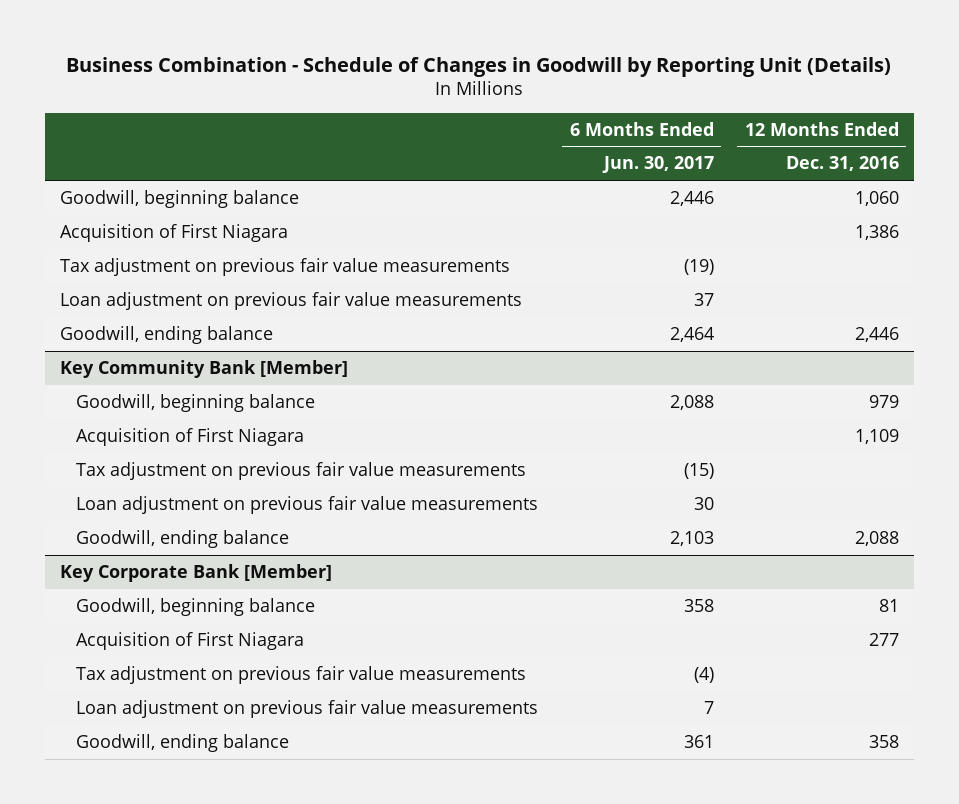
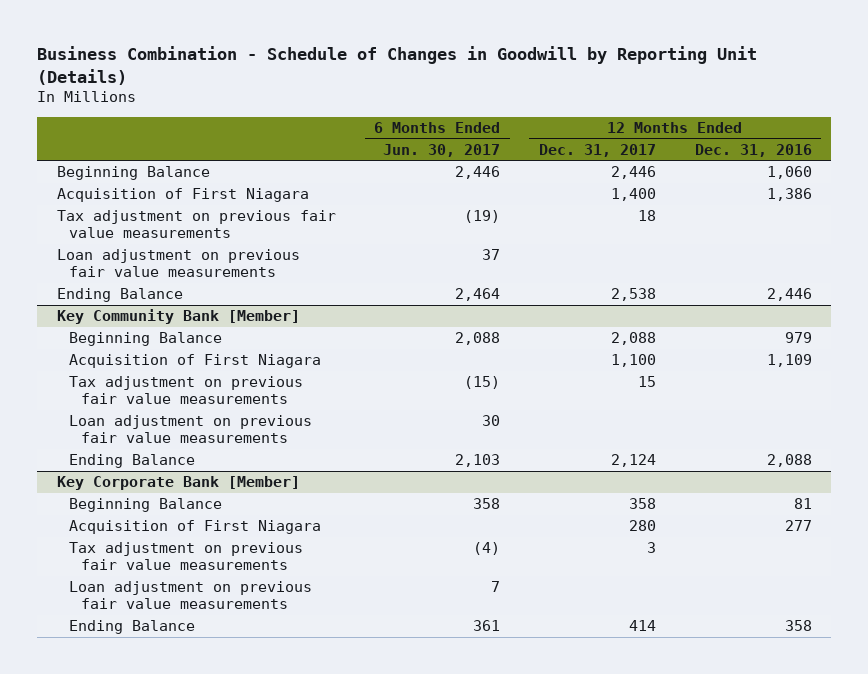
- | 6 Months Ended Jun. 30, 2017 | 12 Months Ended Dec. 31, 2016
+ | 6 Months Ended Jun. 30, 2017 | 12 Months Ended Dec. 31, 2017 | 12 Months Ended Dec. 31, 2016
- Goodwill, beginning balance | 2,446 | 1,060
+ Beginning Balance | 2,446 | 2,446 | 1,060
- Goodwill, ending balance | 2,464 | 2,446
+ Ending Balance | 2,464 | 2,538 | 2,446
@ Key Community Bank [Member]
- Goodwill, beginning balance | 2,088 | 979
+ Beginning Balance | 2,088 | 2,088 | 979
- Goodwill, ending balance | 2,103 | 2,088
+ Ending Balance | 2,103 | 2,124 | 2,088
@ Key Corporate Bank [Member]
- Goodwill, beginning balance | 358 | 81
+ Beginning Balance | 358 | 358 | 81
- Goodwill, ending balance | 361 | 358
+ Ending Balance | 361 | 414 | 358

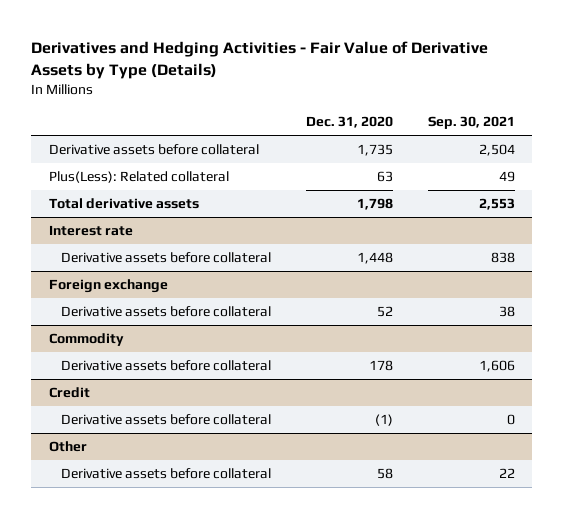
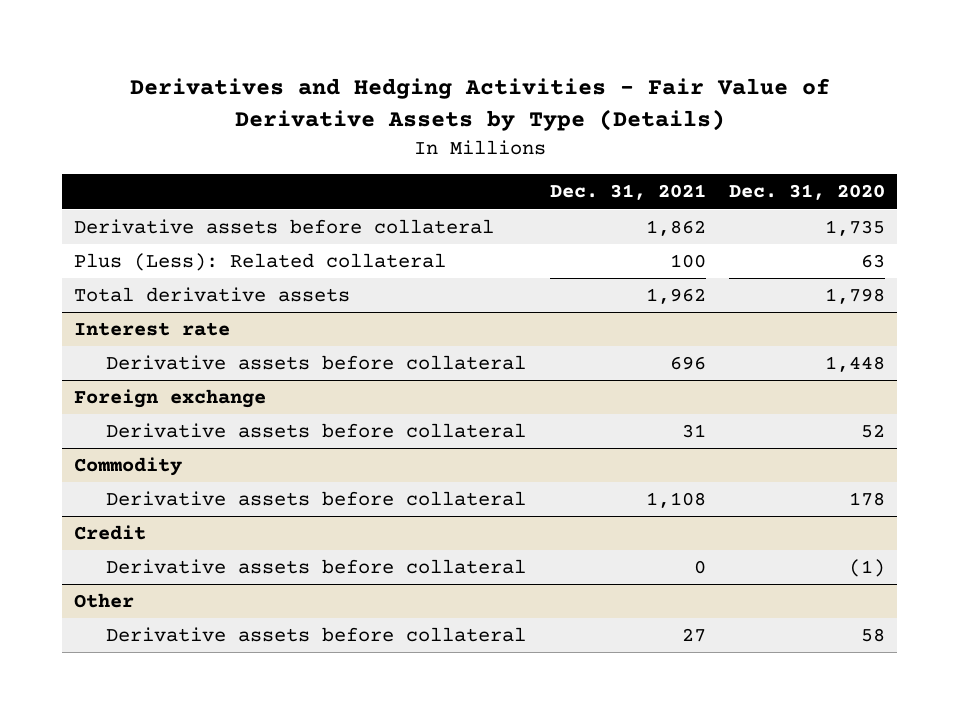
- | Dec. 31, 2020 | Sep. 30, 2021
+ | Dec. 31, 2021 | Dec. 31, 2020
- Plus(Less): Related collateral | 63 | 49
+ Plus (Less): Related collateral | 100 | 63

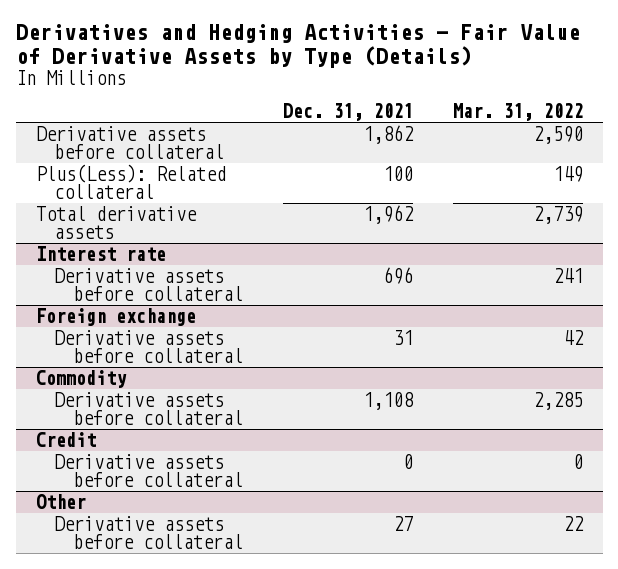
- | Dec. 31, 2021 | Dec. 31, 2020
+ | Dec. 31, 2021 | Mar. 31, 2022
- Plus (Less): Related collateral | 100 | 63
+ Plus(Less): Related collateral | 100 | 149

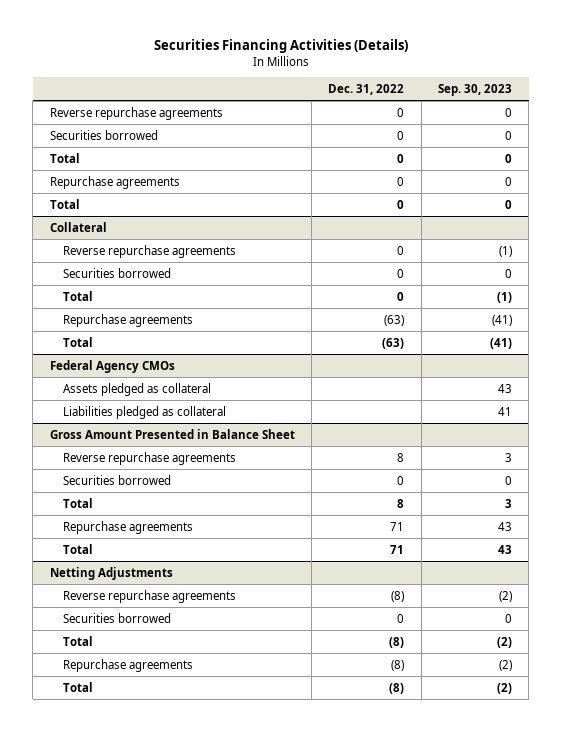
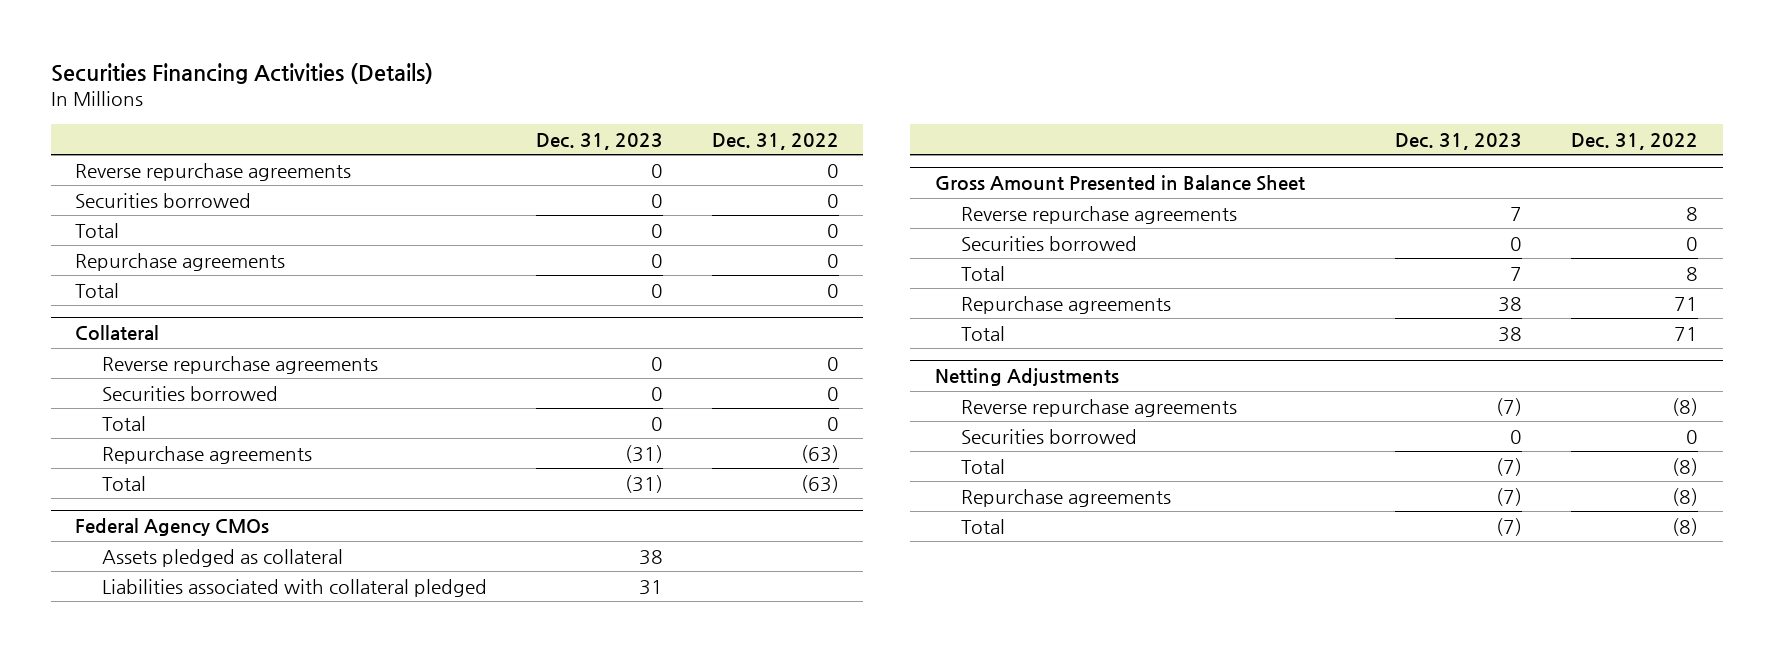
- | Dec. 31, 2022 | Sep. 30, 2023
+ | Dec. 31, 2023 | Dec. 31, 2022
@ Federal Agency CMOs
- Liabilities pledged as collateral | | 41
+ Liabilities associated with collateral pledged | 31 |

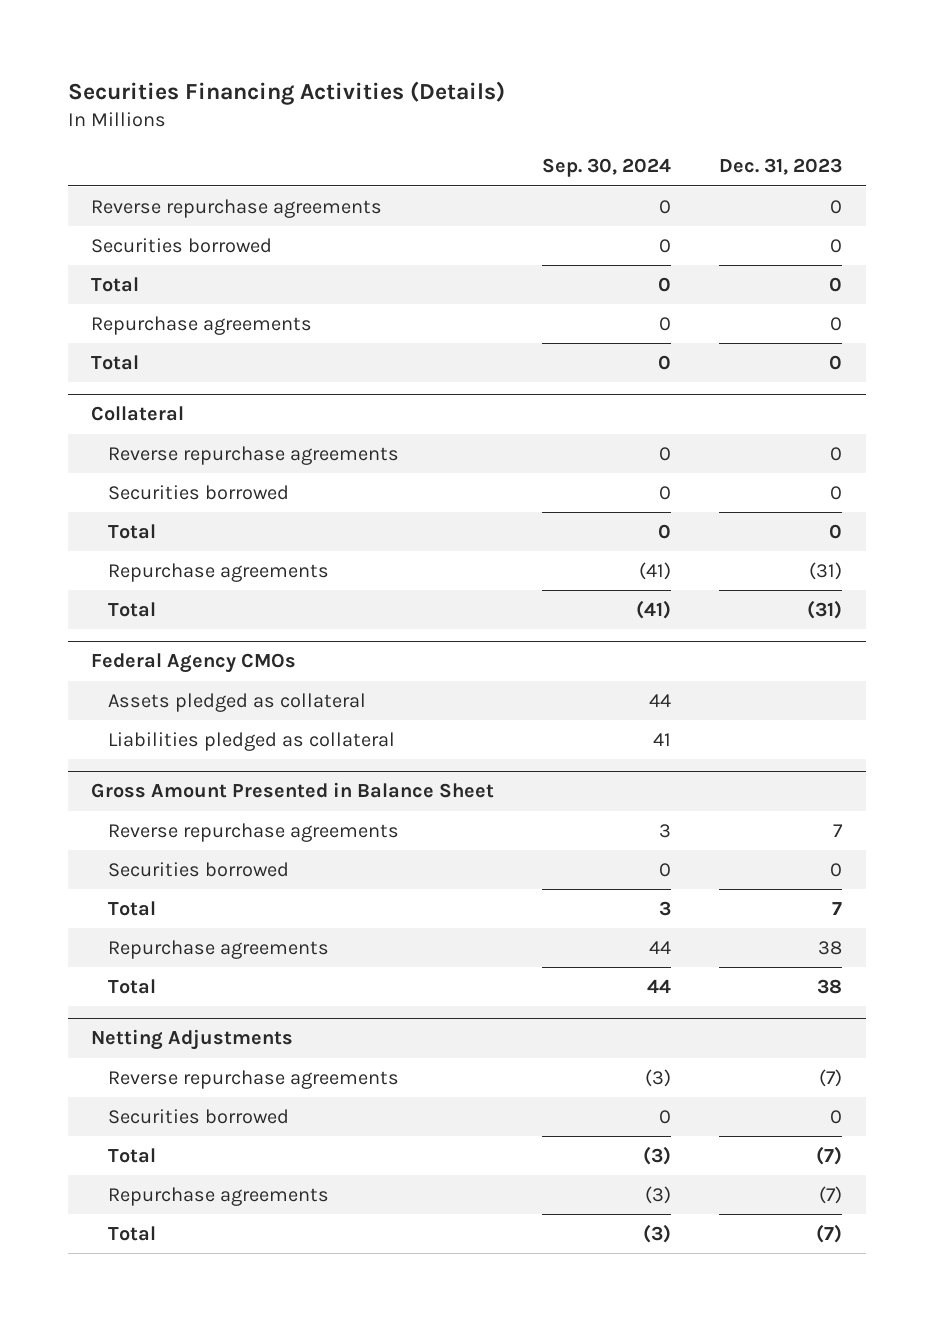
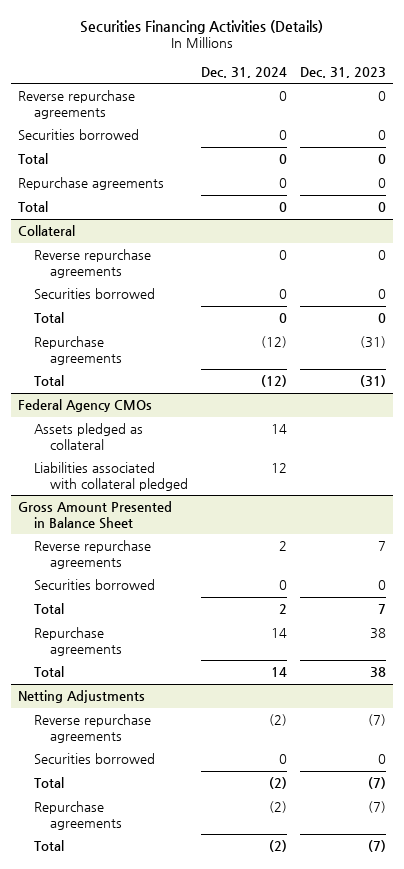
- | Sep. 30, 2024 | Dec. 31, 2023
+ | Dec. 31, 2024 | Dec. 31, 2023
@ Federal Agency CMOs
- Liabilities pledged as collateral | 41 |
+ Liabilities associated with collateral pledged | 12 |

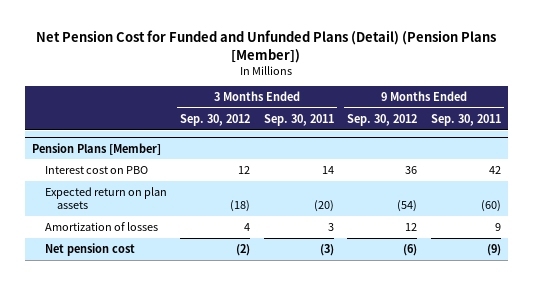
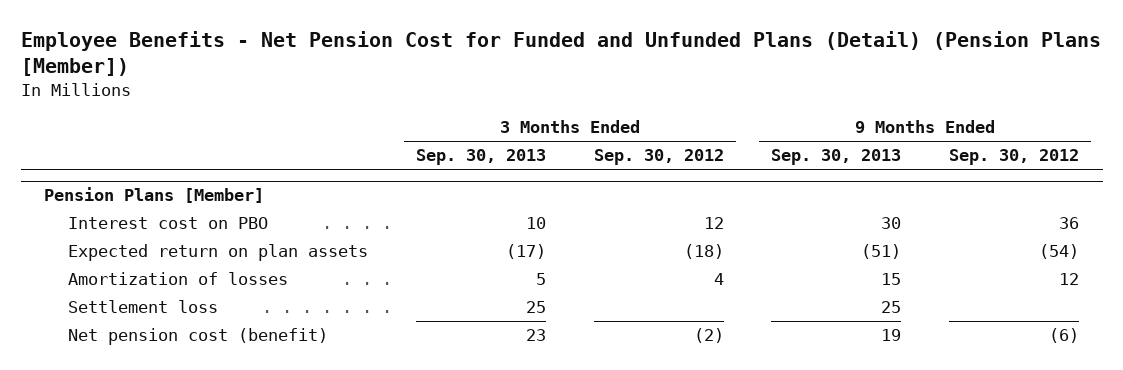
- Net Pension Cost for Funded and Unfunded Plans (Detail) (Pension Plans [Member])
+ Employee Benefits - Net Pension Cost for Funded and Unfunded Plans (Detail) (Pension Plans [Member])
- | 3 Months Ended Sep. 30, 2012 | 3 Months Ended Sep. 30, 2011 | 9 Months Ended Sep. 30, 2012 | 9 Months Ended Sep. 30, 2011
+ | 3 Months Ended Sep. 30, 2013 | 3 Months Ended Sep. 30, 2012 | 9 Months Ended Sep. 30, 2013 | 9 Months Ended Sep. 30, 2012
@ Pension Plans [Member]
- Net pension cost | (2) | (3) | (6) | (9)
+ Settlement loss | 25 | | 25 |
+ Net pension cost (benefit) | 23 | (2) | 19 | (6)

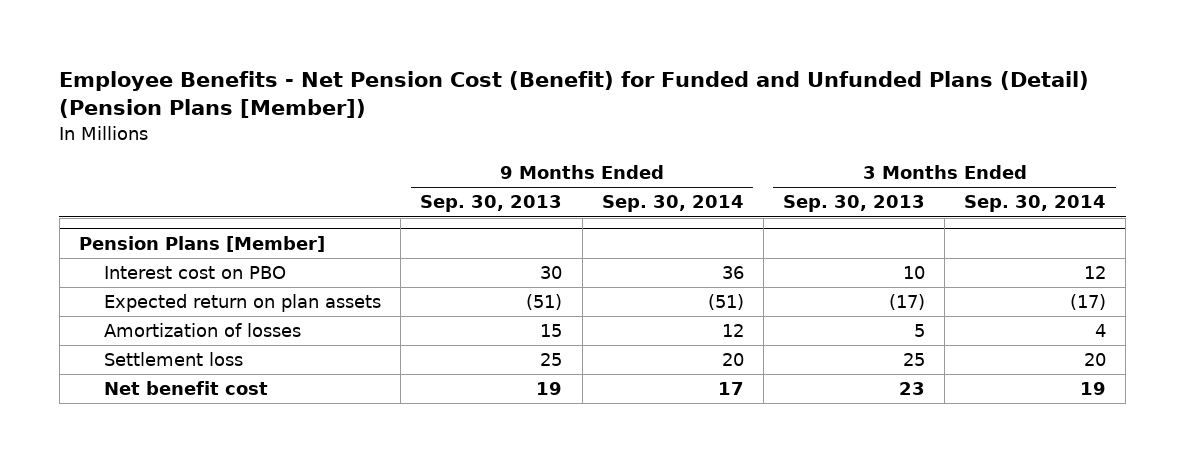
- Employee Benefits - Net Pension Cost for Funded and Unfunded Plans (Detail) (Pension Plans [Member])
+ Employee Benefits - Net Pension Cost (Benefit) for Funded and Unfunded Plans (Detail) (Pension Plans [Member])
- | 3 Months Ended Sep. 30, 2013 | 3 Months Ended Sep. 30, 2012 | 9 Months Ended Sep. 30, 2013 | 9 Months Ended Sep. 30, 2012
+ | 9 Months Ended Sep. 30, 2013 | 9 Months Ended Sep. 30, 2014 | 3 Months Ended Sep. 30, 2013 | 3 Months Ended Sep. 30, 2014
@ Pension Plans [Member]
- Net pension cost (benefit) | 23 | (2) | 19 | (6)
+ Net benefit cost | 19 | 17 | 23 | 19

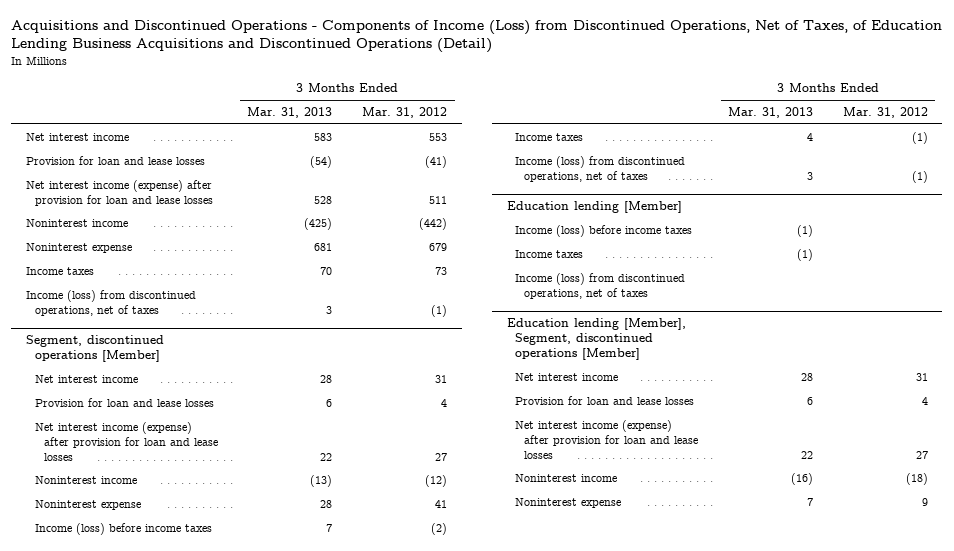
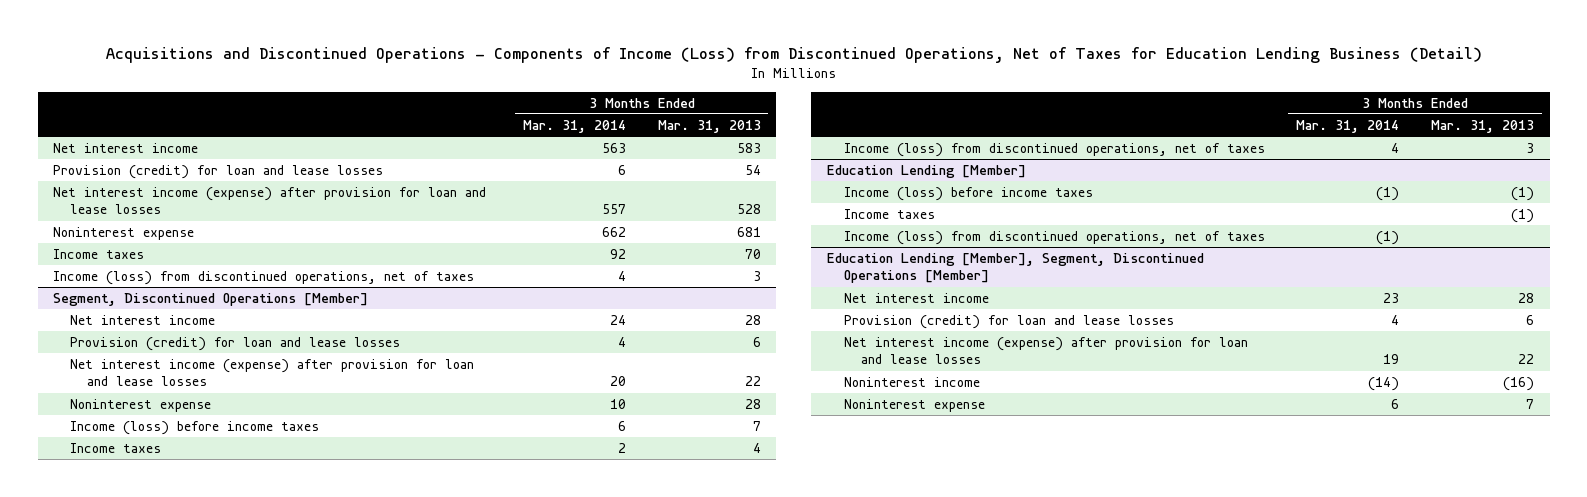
- Acquisitions and Discontinued Operations - Components of Income (Loss) from Discontinued Operations, Net of Taxes, of Education Lending Business Acquisitions and Discontinued Operations (Detail)
+ Acquisitions and Discontinued Operations - Components of Income (Loss) from Discontinued Operations, Net of Taxes for Education Lending Business (Detail)
- | 3 Months Ended Mar. 31, 2013 | 3 Months Ended Mar. 31, 2012
+ | 3 Months Ended Mar. 31, 2014 | 3 Months Ended Mar. 31, 2013
- Provision for loan and lease losses | (54) | (41)
+ Provision (credit) for loan and lease losses | 6 | 54
- Noninterest income | (425) | (442)
- Segment, discontinued operations [Member]
+ Segment, Discontinued Operations [Member]
- Provision for loan and lease losses | 6 | 4
+ Provision (credit) for loan and lease losses | 4 | 6
- Noninterest income | (13) | (12)
- Education lending [Member]
+ Education Lending [Member]
- Education lending [Member], Segment, discontinued operations [Member]
+ Education Lending [Member], Segment, Discontinued Operations [Member]
- Provision for loan and lease losses | 6 | 4
+ Provision (credit) for loan and lease losses | 4 | 6

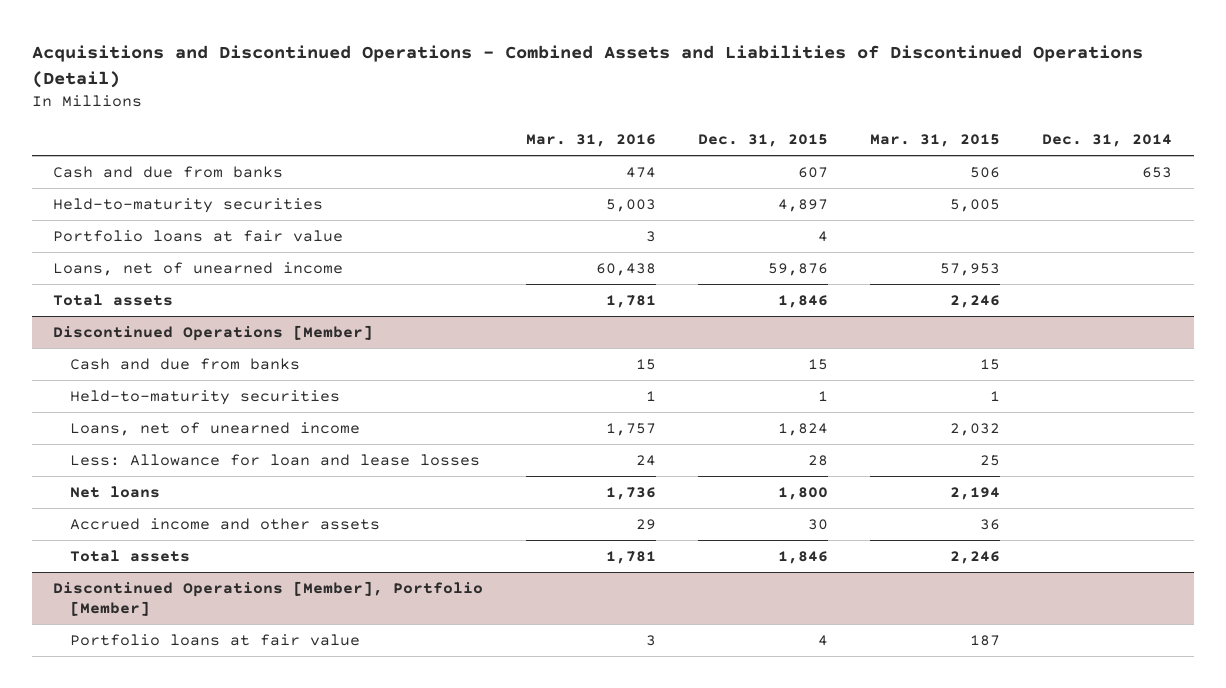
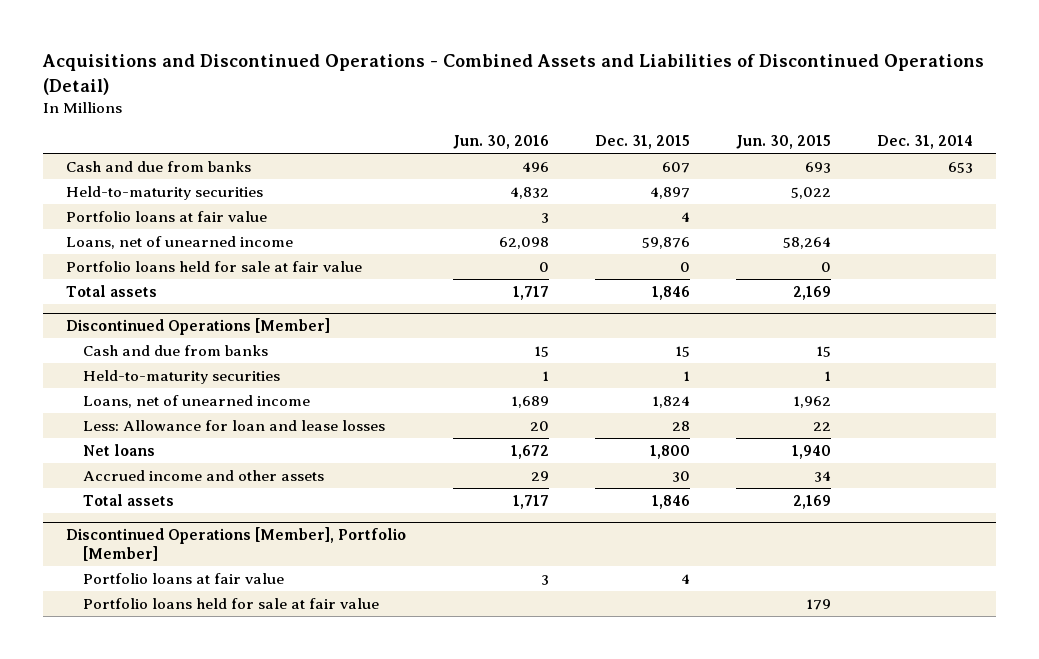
- | Mar. 31, 2016 | Dec. 31, 2015 | Mar. 31, 2015 | Dec. 31, 2014
+ | Jun. 30, 2016 | Dec. 31, 2015 | Jun. 30, 2015 | Dec. 31, 2014
+ Portfolio loans held for sale at fair value | 0 | 0 | 0 |
@ Discontinued Operations [Member], Portfolio [Member]
+ Portfolio loans held for sale at fair value | | | 179 |

